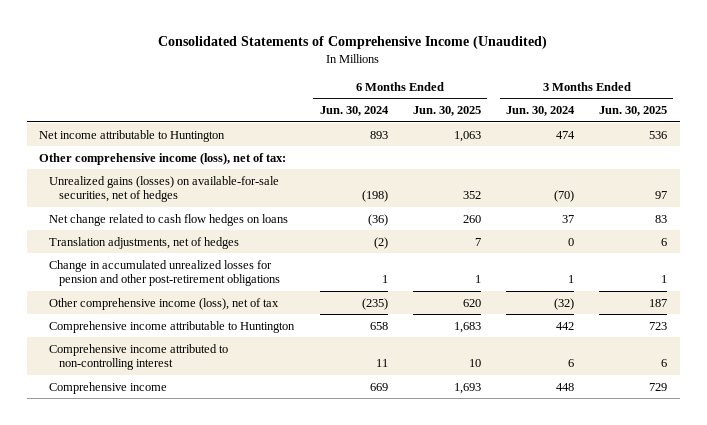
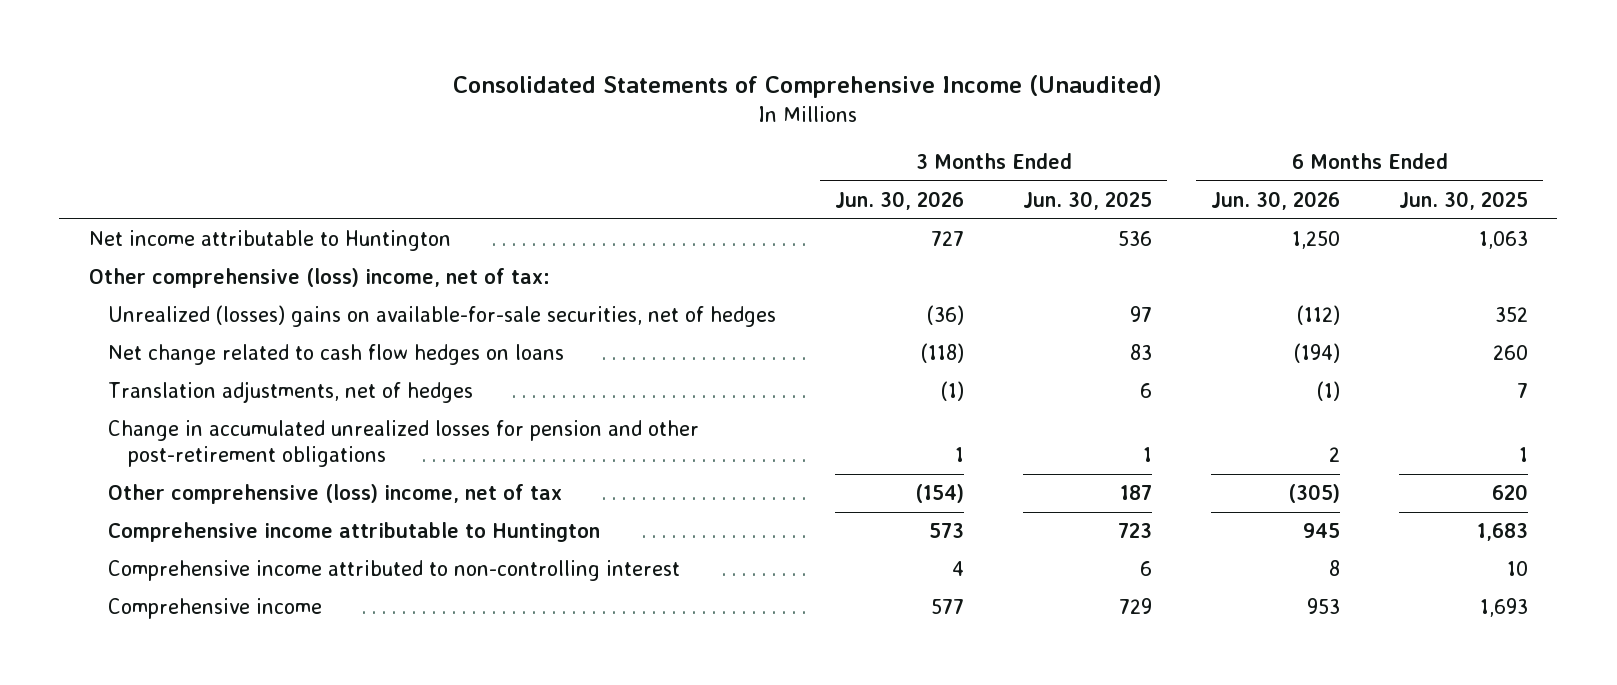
- | 6 Months Ended Jun. 30, 2024 | 6 Months Ended Jun. 30, 2025 | 3 Months Ended Jun. 30, 2024 | 3 Months Ended Jun. 30, 2025
+ | 3 Months Ended Jun. 30, 2026 | 3 Months Ended Jun. 30, 2025 | 6 Months Ended Jun. 30, 2026 | 6 Months Ended Jun. 30, 2025
- Other comprehensive income (loss), net of tax:
- Unrealized gains (losses) on available-for-sale securities, net of hedges | (198) | 352 | (70) | 97
+ Other comprehensive (loss) income, net of tax:
+ Unrealized (losses) gains on available-for-sale securities, net of hedges | (36) | 97 | (112) | 352
- Other comprehensive income (loss), net of tax | (235) | 620 | (32) | 187
+ Other comprehensive (loss) income, net of tax | (154) | 187 | (305) | 620

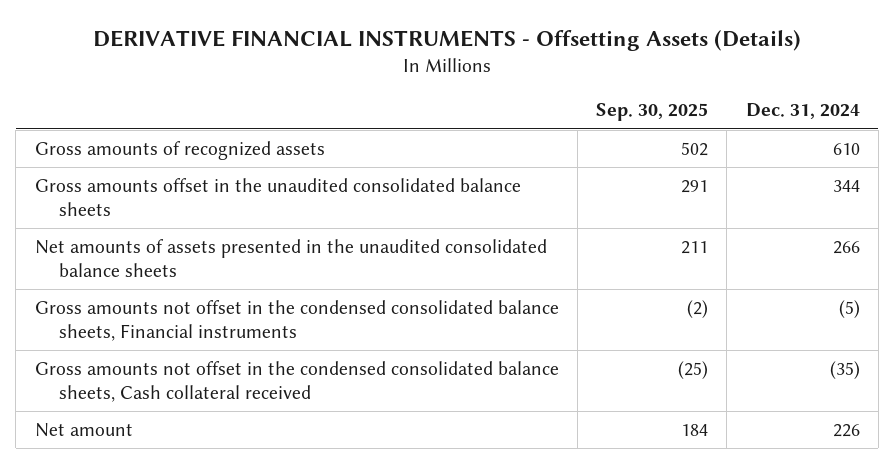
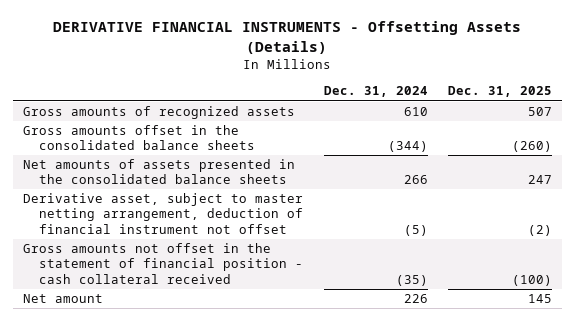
- | Sep. 30, 2025 | Dec. 31, 2024
+ | Dec. 31, 2024 | Dec. 31, 2025
- Gross amounts offset in the unaudited consolidated balance sheets | 291 | 344
- Net amounts of assets presented in the unaudited consolidated balance sheets | 211 | 266
- Gross amounts not offset in the condensed consolidated balance sheets, Financial instruments | (2) | (5)
- Gross amounts not offset in the condensed consolidated balance sheets, Cash collateral received | (25) | (35)
+ Gross amounts offset in the consolidated balance sheets | (344) | (260)
+ Net amounts of assets presented in the consolidated balance sheets | 266 | 247
+ Derivative asset, subject to master netting arrangement, deduction of financial instrument not offset | (5) | (2)
+ Gross amounts not offset in the statement of financial position - cash collateral received | (35) | (100)

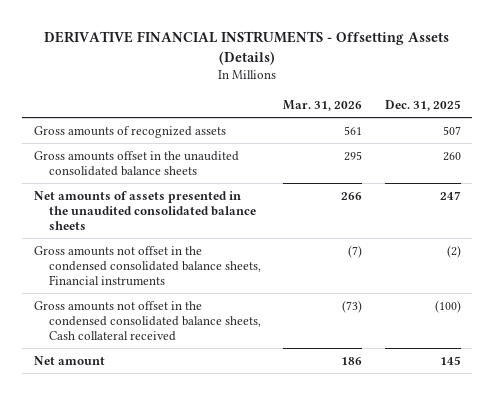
- | Dec. 31, 2024 | Dec. 31, 2025
+ | Mar. 31, 2026 | Dec. 31, 2025
- Gross amounts offset in the consolidated balance sheets | (344) | (260)
- Net amounts of assets presented in the consolidated balance sheets | 266 | 247
- Derivative asset, subject to master netting arrangement, deduction of financial instrument not offset | (5) | (2)
- Gross amounts not offset in the statement of financial position - cash collateral received | (35) | (100)
+ Gross amounts offset in the unaudited consolidated balance sheets | 295 | 260
+ Net amounts of assets presented in the unaudited consolidated balance sheets | 266 | 247
+ Gross amounts not offset in the condensed consolidated balance sheets, Financial instruments | (7) | (2)
+ Gross amounts not offset in the condensed consolidated balance sheets, Cash collateral received | (73) | (100)

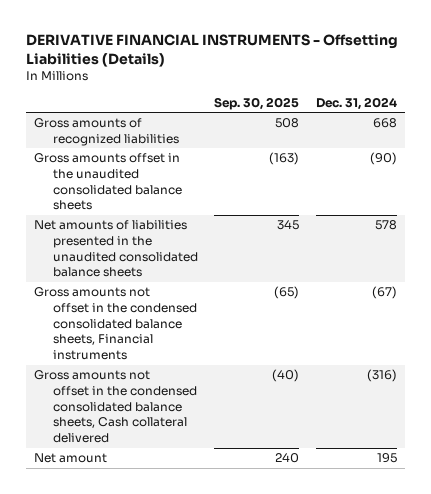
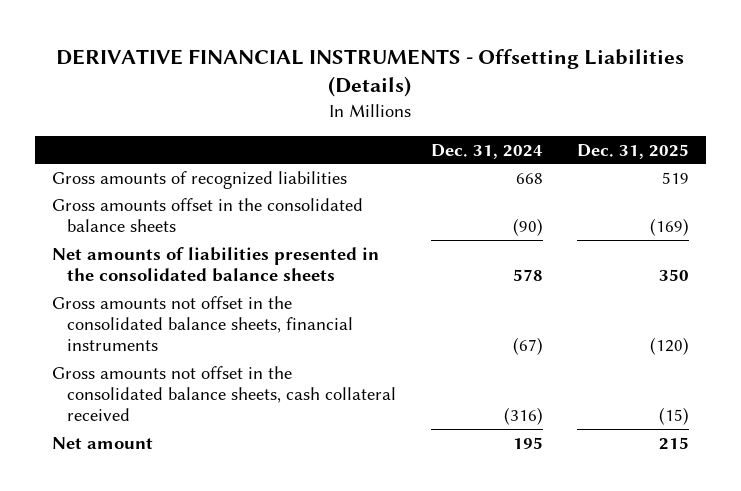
- | Sep. 30, 2025 | Dec. 31, 2024
+ | Dec. 31, 2024 | Dec. 31, 2025
- Gross amounts offset in the unaudited consolidated balance sheets | (163) | (90)
- Net amounts of liabilities presented in the unaudited consolidated balance sheets | 345 | 578
- Gross amounts not offset in the condensed consolidated balance sheets, Financial instruments | (65) | (67)
- Gross amounts not offset in the condensed consolidated balance sheets, Cash collateral delivered | (40) | (316)
+ Gross amounts offset in the consolidated balance sheets | (90) | (169)
+ Net amounts of liabilities presented in the consolidated balance sheets | 578 | 350
+ Gross amounts not offset in the consolidated balance sheets, financial instruments | (67) | (120)
+ Gross amounts not offset in the consolidated balance sheets, cash collateral received | (316) | (15)

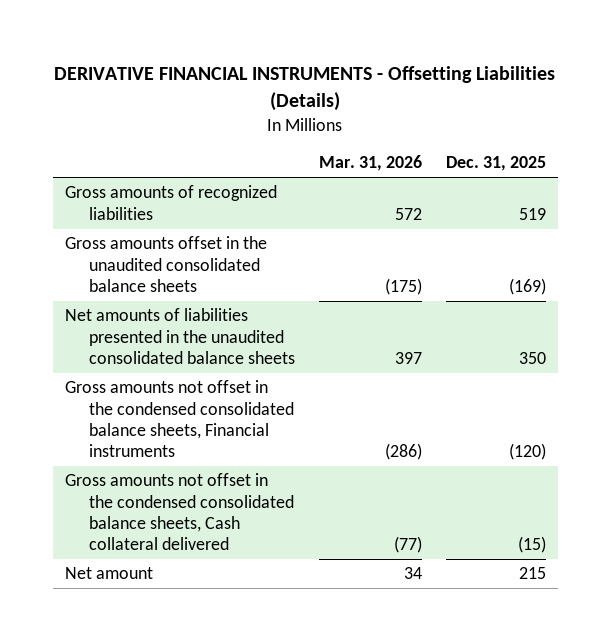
- | Dec. 31, 2024 | Dec. 31, 2025
+ | Mar. 31, 2026 | Dec. 31, 2025
- Gross amounts offset in the consolidated balance sheets | (90) | (169)
- Net amounts of liabilities presented in the consolidated balance sheets | 578 | 350
- Gross amounts not offset in the consolidated balance sheets, financial instruments | (67) | (120)
- Gross amounts not offset in the consolidated balance sheets, cash collateral received | (316) | (15)
+ Gross amounts offset in the unaudited consolidated balance sheets | (175) | (169)
+ Net amounts of liabilities presented in the unaudited consolidated balance sheets | 397 | 350
+ Gross amounts not offset in the condensed consolidated balance sheets, Financial instruments | (286) | (120)
+ Gross amounts not offset in the condensed consolidated balance sheets, Cash collateral delivered | (77) | (15)

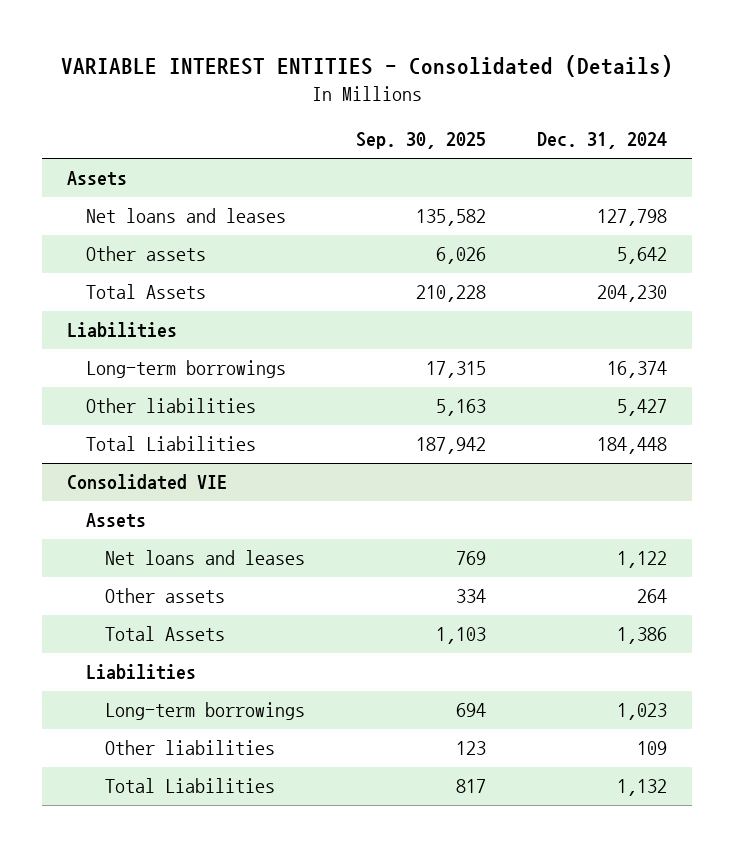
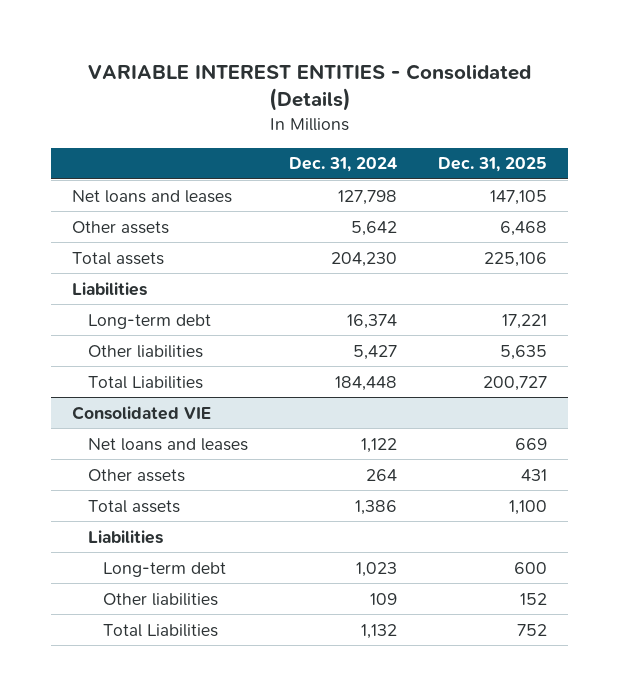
- | Sep. 30, 2025 | Dec. 31, 2024
+ | Dec. 31, 2024 | Dec. 31, 2025
- Assets
- Total Assets | 210,228 | 204,230
+ Total assets | 204,230 | 225,106
- Long-term borrowings | 17,315 | 16,374
+ Long-term debt | 16,374 | 17,221
@ Consolidated VIE
- Assets
- Total Assets | 1,103 | 1,386
+ Total assets | 1,386 | 1,100
- Long-term borrowings | 694 | 1,023
+ Long-term debt | 1,023 | 600

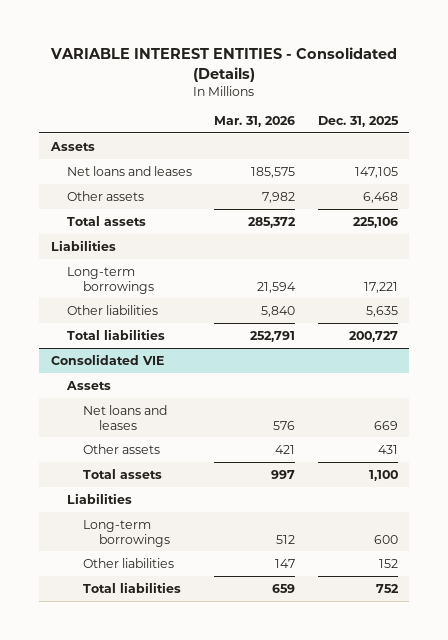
- | Dec. 31, 2024 | Dec. 31, 2025
+ | Mar. 31, 2026 | Dec. 31, 2025
+ Assets
- Long-term debt | 16,374 | 17,221
+ Long-term borrowings | 21,594 | 17,221
- Total Liabilities | 184,448 | 200,727
+ Total liabilities | 252,791 | 200,727
@ Consolidated VIE
+ Assets
- Long-term debt | 1,023 | 600
+ Long-term borrowings | 512 | 600
- Total Liabilities | 1,132 | 752
+ Total liabilities | 659 | 752

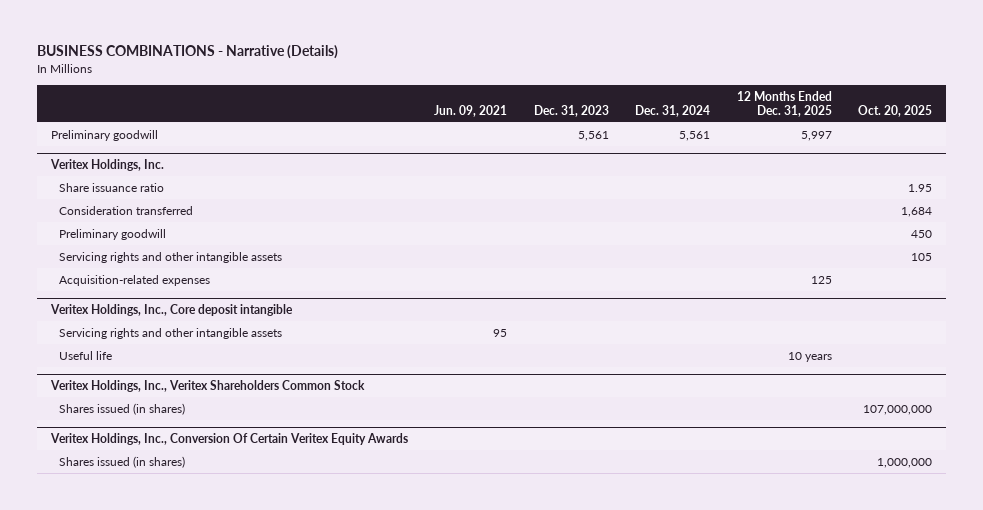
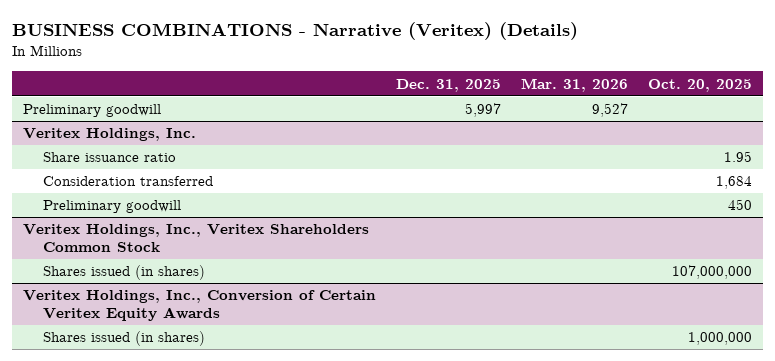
- BUSINESS COMBINATIONS - Narrative (Details)
+ BUSINESS COMBINATIONS - Narrative (Veritex) (Details)
- | Jun. 09, 2021 | Dec. 31, 2023 | Dec. 31, 2024 | 12 Months Ended Dec. 31, 2025 | Oct. 20, 2025
+ | Dec. 31, 2025 | Mar. 31, 2026 | Oct. 20, 2025
@ Veritex Holdings, Inc.
- Servicing rights and other intangible assets | | | | | 105
- Acquisition-related expenses | | | | 125 |
- Veritex Holdings, Inc., Core deposit intangible
- Servicing rights and other intangible assets | 95 | | | |
- Useful life | | | | 10 years |
- Veritex Holdings, Inc., Conversion Of Certain Veritex Equity Awards
+ Veritex Holdings, Inc., Conversion of Certain Veritex Equity Awards

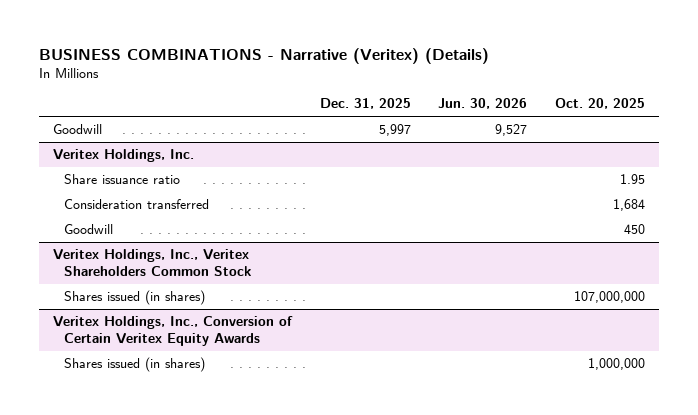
- | Dec. 31, 2025 | Mar. 31, 2026 | Oct. 20, 2025
+ | Dec. 31, 2025 | Jun. 30, 2026 | Oct. 20, 2025
- Preliminary goodwill | 5,997 | 9,527 |
+ Goodwill | 5,997 | 9,527 |
@ Veritex Holdings, Inc.
- Preliminary goodwill | | | 450
+ Goodwill | | | 450

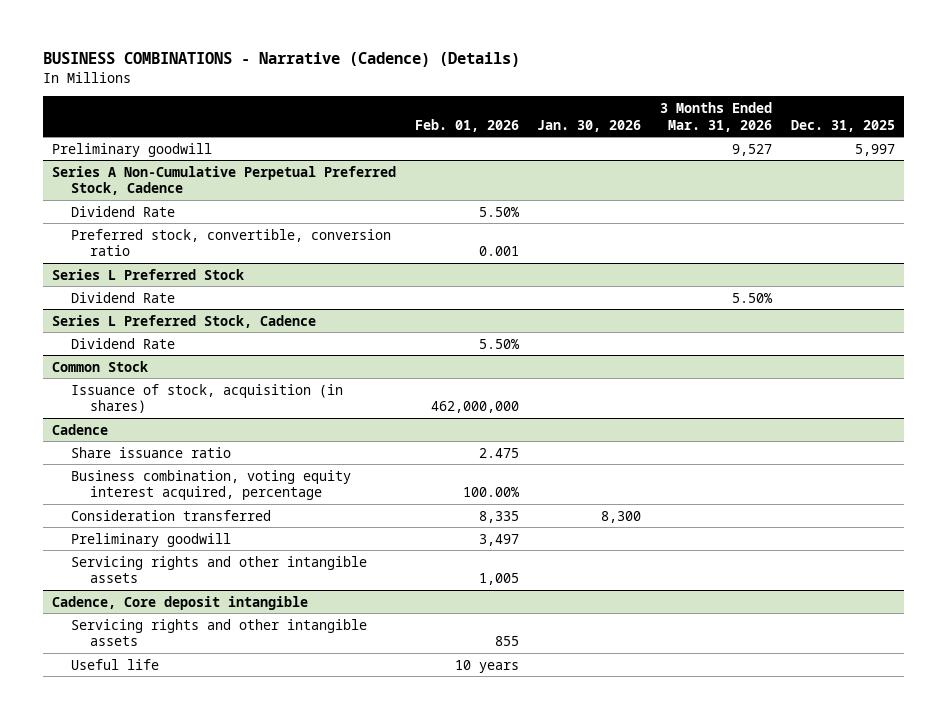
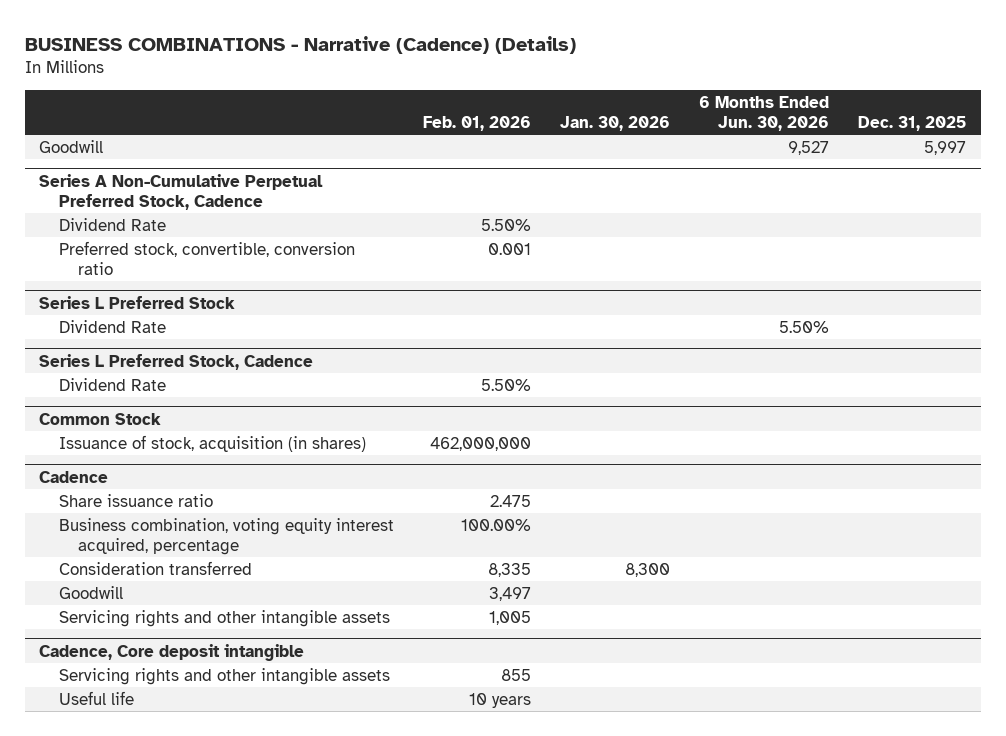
- | Feb. 01, 2026 | Jan. 30, 2026 | 3 Months Ended Mar. 31, 2026 | Dec. 31, 2025
+ | Feb. 01, 2026 | Jan. 30, 2026 | 6 Months Ended Jun. 30, 2026 | Dec. 31, 2025
- Preliminary goodwill | | | 9,527 | 5,997
+ Goodwill | | | 9,527 | 5,997
@ Cadence
- Preliminary goodwill | 3,497 | | |
+ Goodwill | 3,497 | | |

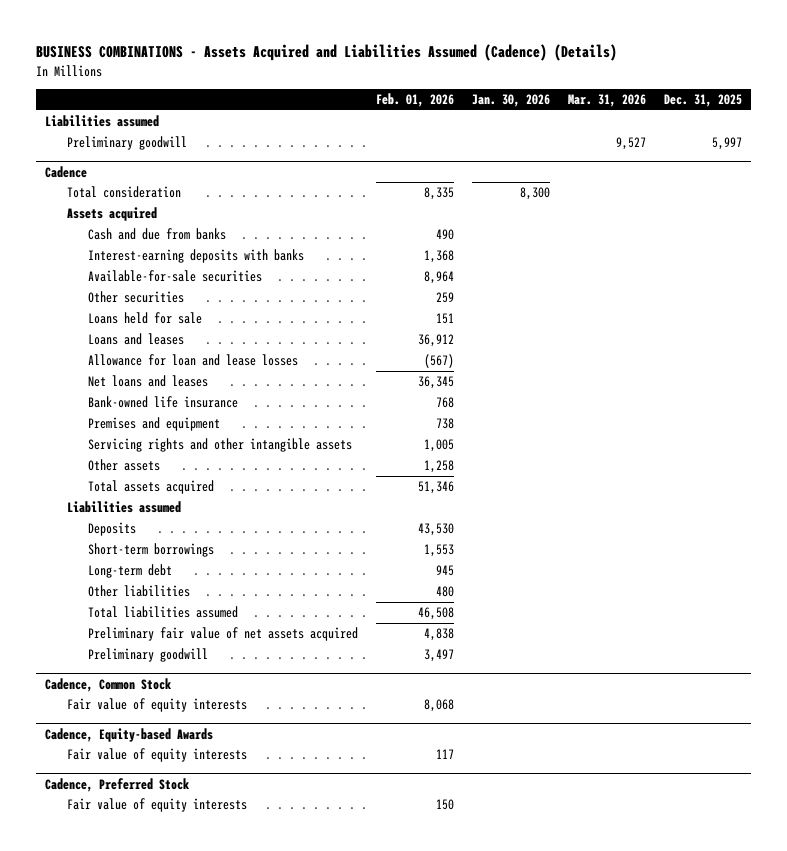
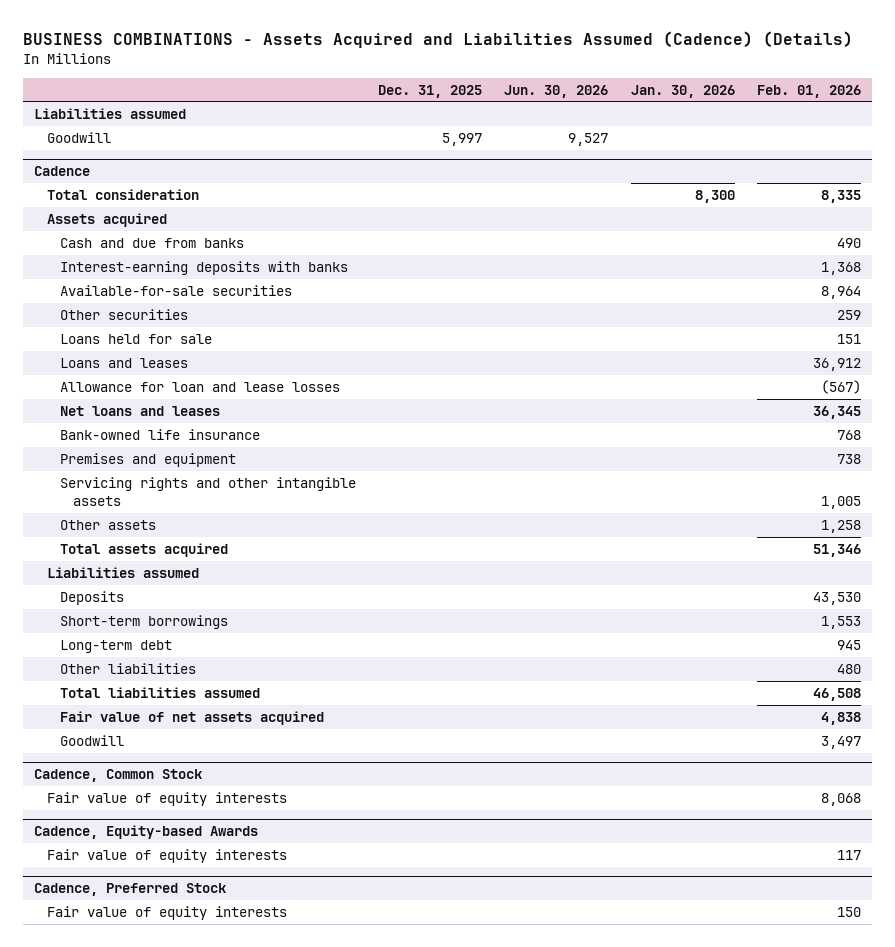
- | Feb. 01, 2026 | Jan. 30, 2026 | Mar. 31, 2026 | Dec. 31, 2025
+ | Dec. 31, 2025 | Jun. 30, 2026 | Jan. 30, 2026 | Feb. 01, 2026
- Preliminary goodwill | | | 9,527 | 5,997
+ Goodwill | 5,997 | 9,527 | |
@ Cadence
- Preliminary fair value of net assets acquired | 4,838 | | |
- Preliminary goodwill | 3,497 | | |
+ Fair value of net assets acquired | | | | 4,838
+ Goodwill | | | | 3,497

